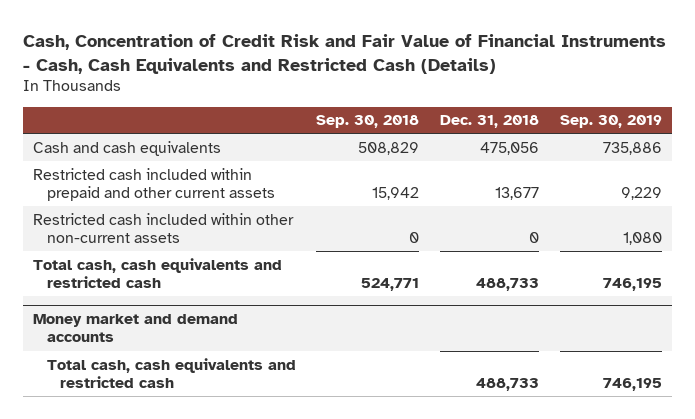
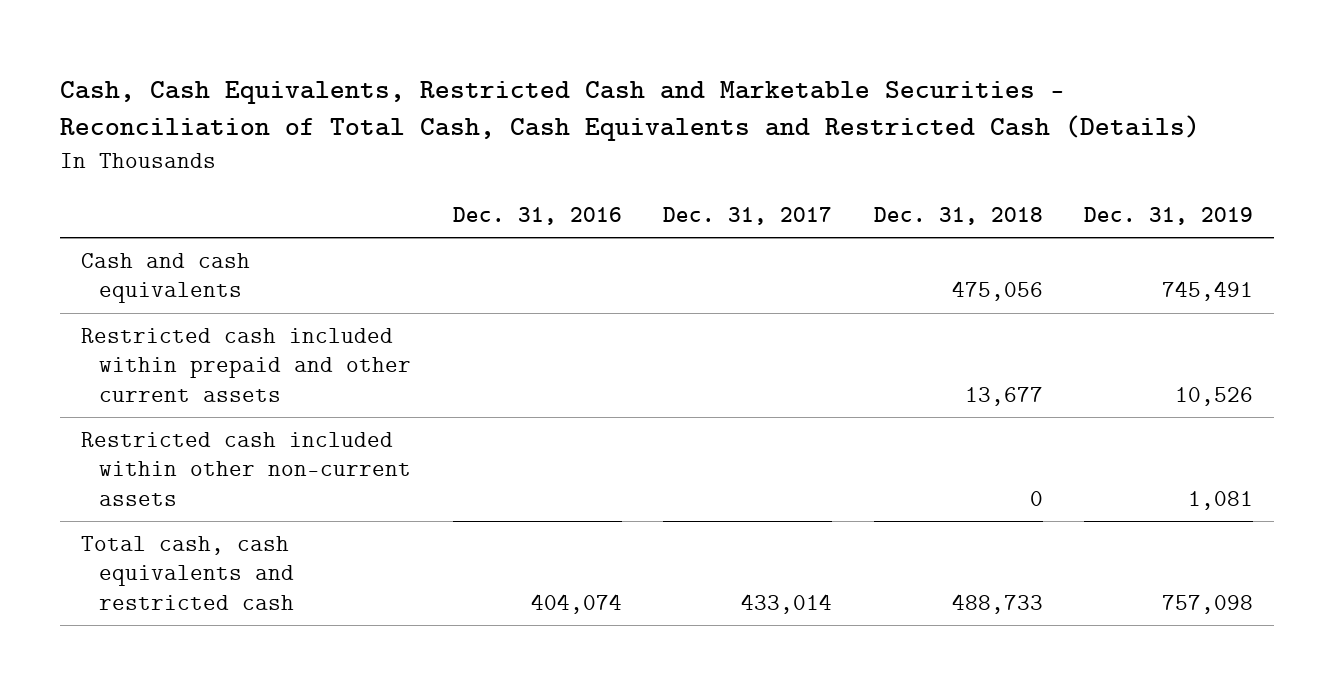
- Cash, Concentration of Credit Risk and Fair Value of Financial Instruments - Cash, Cash Equivalents and Restricted Cash (Details)
+ Cash, Cash Equivalents, Restricted Cash and Marketable Securities - Reconciliation of Total Cash, Cash Equivalents and Restricted Cash (Details)
- | Sep. 30, 2018 | Dec. 31, 2018 | Sep. 30, 2019
+ | Dec. 31, 2016 | Dec. 31, 2017 | Dec. 31, 2018 | Dec. 31, 2019
- Money market and demand accounts
- Total cash, cash equivalents and restricted cash | | 488,733 | 746,195

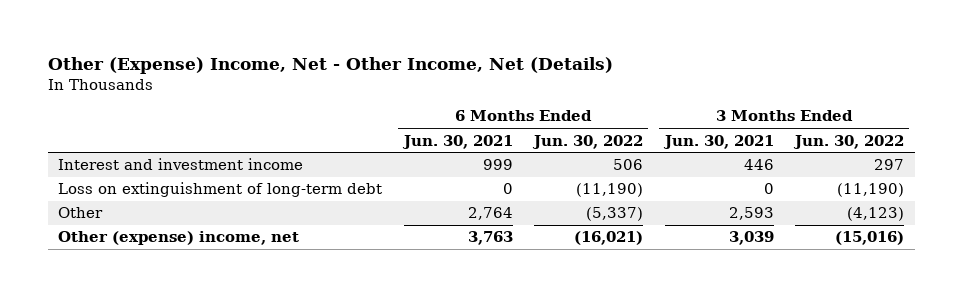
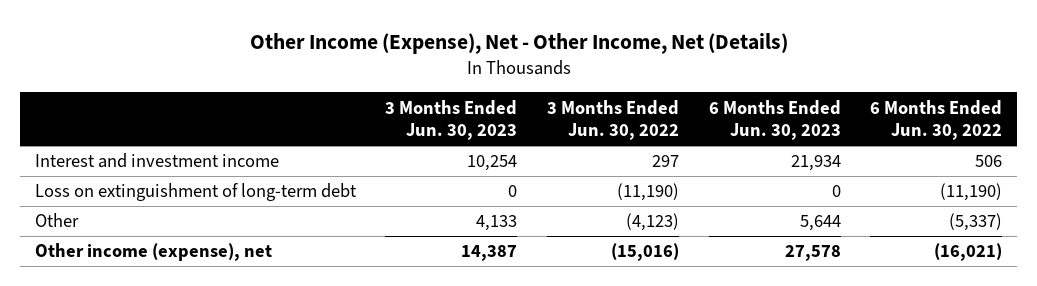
- Other (Expense) Income, Net - Other Income, Net (Details)
+ Other Income (Expense), Net - Other Income, Net (Details)
- | 6 Months Ended Jun. 30, 2021 | 6 Months Ended Jun. 30, 2022 | 3 Months Ended Jun. 30, 2021 | 3 Months Ended Jun. 30, 2022
+ | 3 Months Ended Jun. 30, 2023 | 3 Months Ended Jun. 30, 2022 | 6 Months Ended Jun. 30, 2023 | 6 Months Ended Jun. 30, 2022
- Other (expense) income, net | 3,763 | (16,021) | 3,039 | (15,016)
+ Other income (expense), net | 14,387 | (15,016) | 27,578 | (16,021)

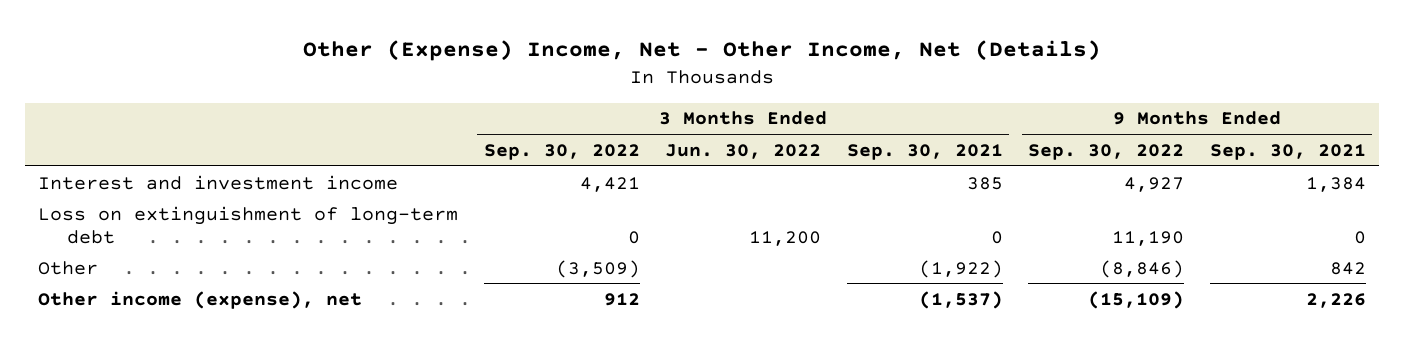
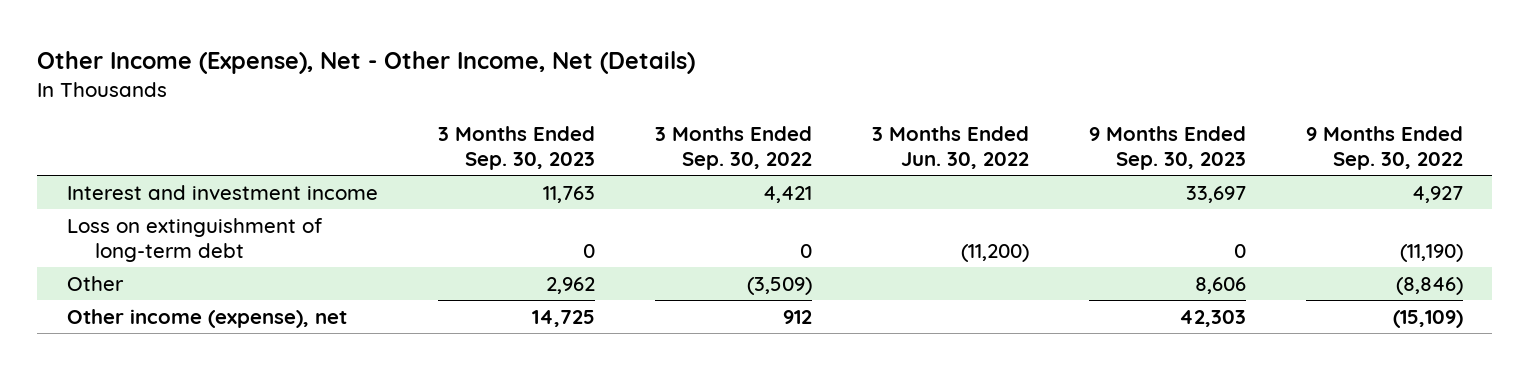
- Other (Expense) Income, Net - Other Income, Net (Details)
+ Other Income (Expense), Net - Other Income, Net (Details)
- | 3 Months Ended Sep. 30, 2022 | 3 Months Ended Jun. 30, 2022 | 3 Months Ended Sep. 30, 2021 | 9 Months Ended Sep. 30, 2022 | 9 Months Ended Sep. 30, 2021
+ | 3 Months Ended Sep. 30, 2023 | 3 Months Ended Sep. 30, 2022 | 3 Months Ended Jun. 30, 2022 | 9 Months Ended Sep. 30, 2023 | 9 Months Ended Sep. 30, 2022
- Loss on extinguishment of long-term debt | 0 | 11,200 | 0 | 11,190 | 0
+ Loss on extinguishment of long-term debt | 0 | 0 | (11,200) | 0 | (11,190)

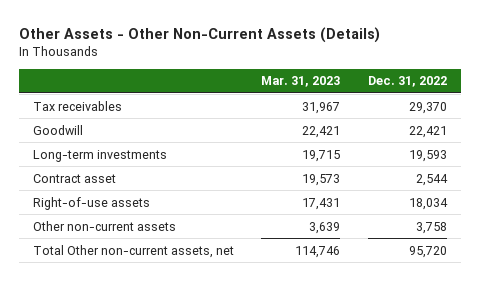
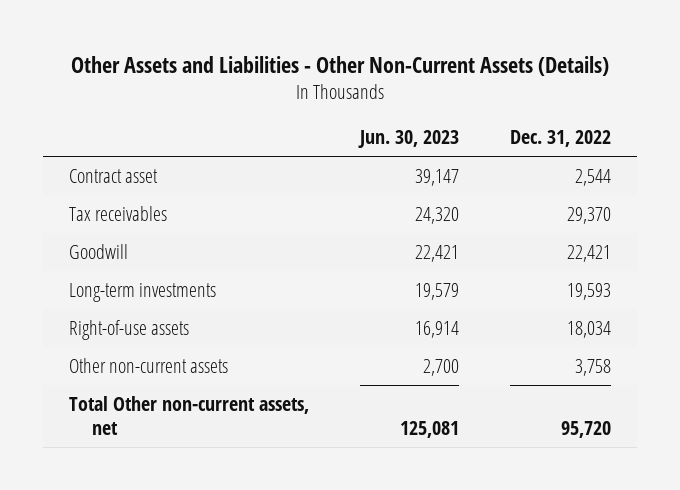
- Other Assets - Other Non-Current Assets (Details)
+ Other Assets and Liabilities - Other Non-Current Assets (Details)
- | Mar. 31, 2023 | Dec. 31, 2022
+ | Jun. 30, 2023 | Dec. 31, 2022
moved up: Contract asset | 39,147 | 2,544

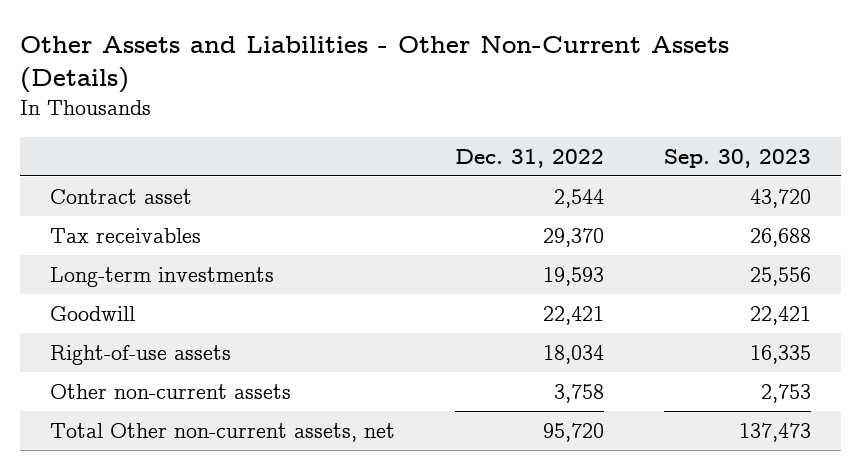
- | Jun. 30, 2023 | Dec. 31, 2022
+ | Dec. 31, 2022 | Sep. 30, 2023
moved down: Goodwill | 22,421 | 22,421

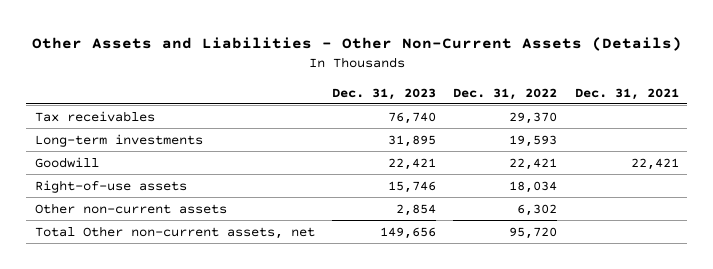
- | Dec. 31, 2022 | Sep. 30, 2023
+ | Dec. 31, 2023 | Dec. 31, 2022 | Dec. 31, 2021
- Contract asset | 2,544 | 43,720
- Other non-current assets | 3,758 | 2,753
+ Other non-current assets | 2,854 | 6,302 |

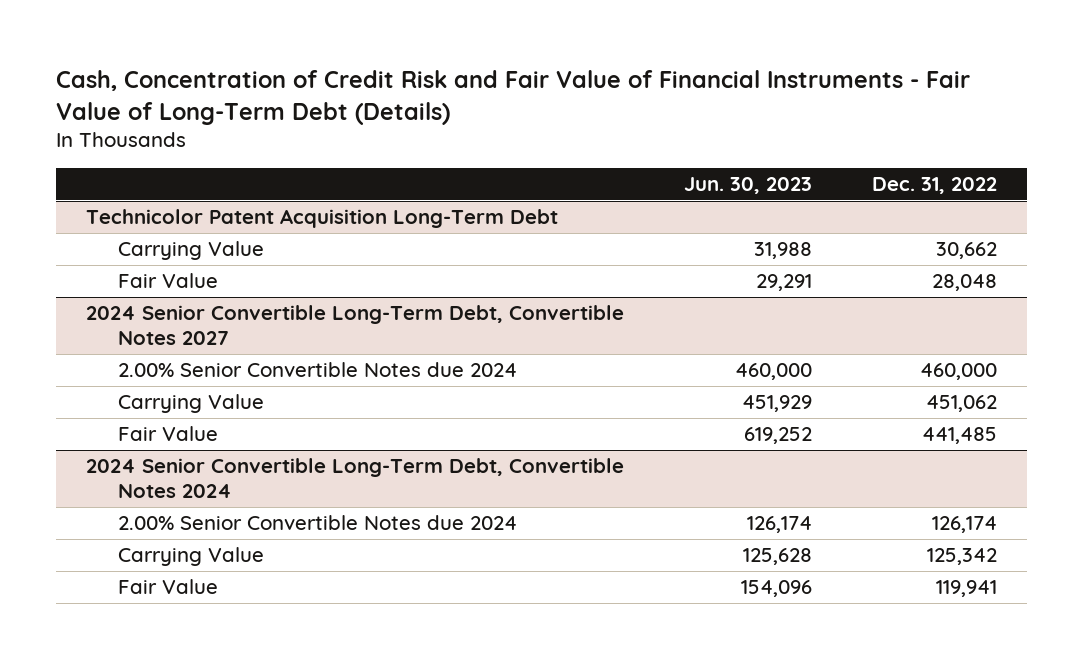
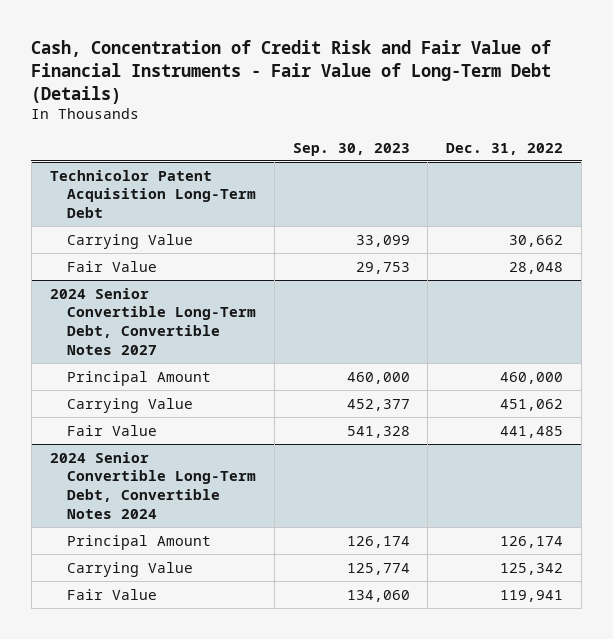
- | Jun. 30, 2023 | Dec. 31, 2022
+ | Sep. 30, 2023 | Dec. 31, 2022
@ 2024 Senior Convertible Long-Term Debt, Convertible Notes 2027
- 2.00% Senior Convertible Notes due 2024 | 460,000 | 460,000
+ Principal Amount | 460,000 | 460,000
@ 2024 Senior Convertible Long-Term Debt, Convertible Notes 2024
- 2.00% Senior Convertible Notes due 2024 | 126,174 | 126,174
+ Principal Amount | 126,174 | 126,174

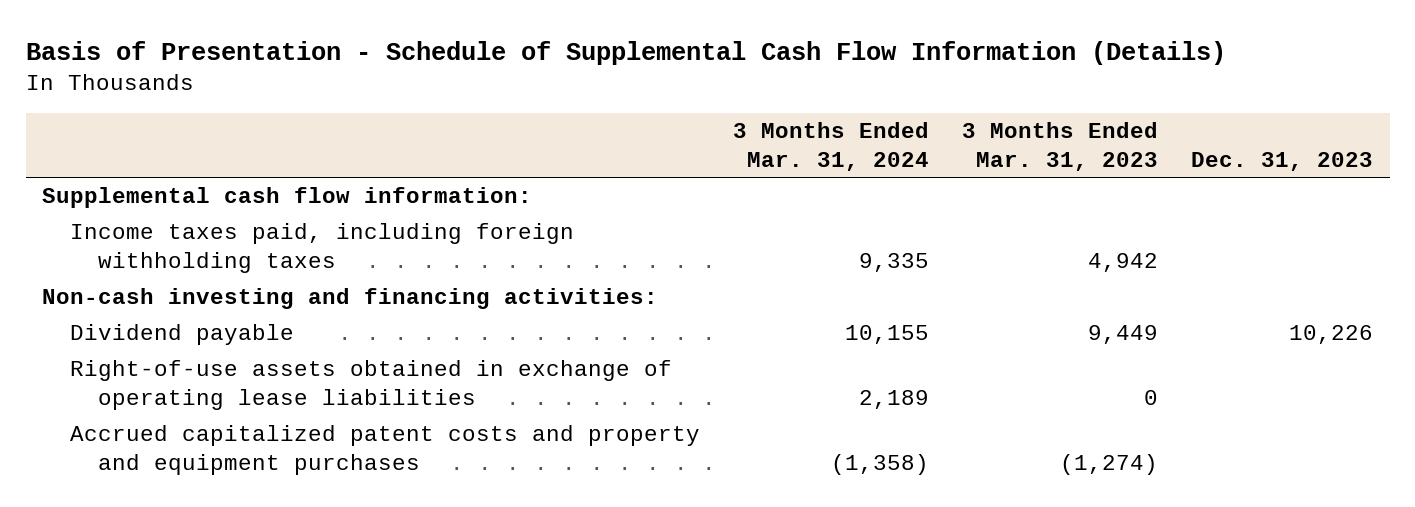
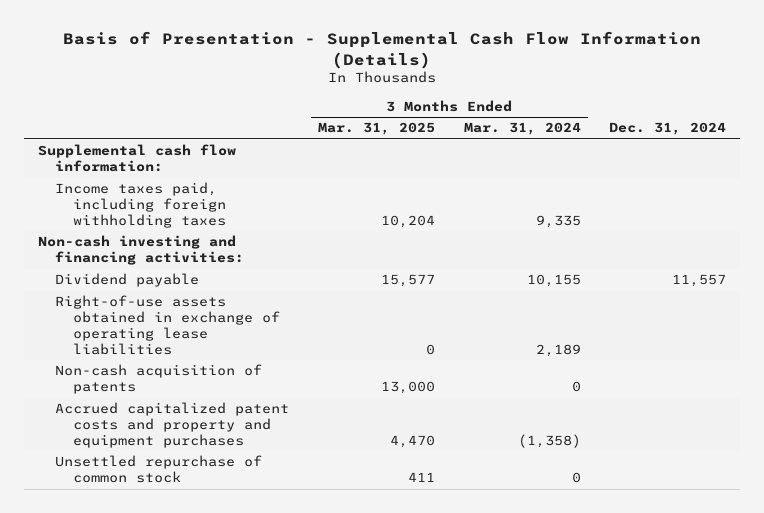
- Basis of Presentation - Schedule of Supplemental Cash Flow Information (Details)
+ Basis of Presentation - Supplemental Cash Flow Information (Details)
- | 3 Months Ended Mar. 31, 2024 | 3 Months Ended Mar. 31, 2023 | Dec. 31, 2023
+ | 3 Months Ended Mar. 31, 2025 | 3 Months Ended Mar. 31, 2024 | Dec. 31, 2024
+ Non-cash acquisition of patents | 13,000 | 0 |
+ Unsettled repurchase of common stock | 411 | 0 |

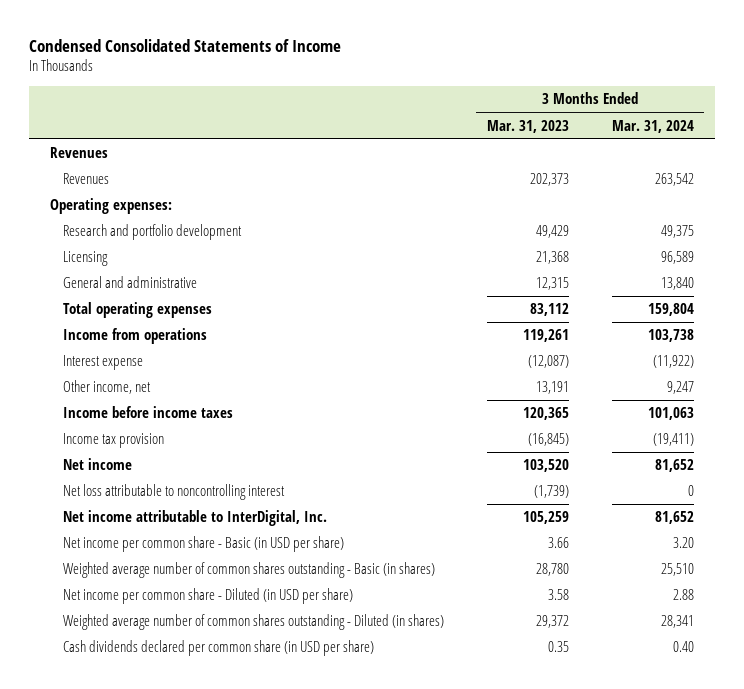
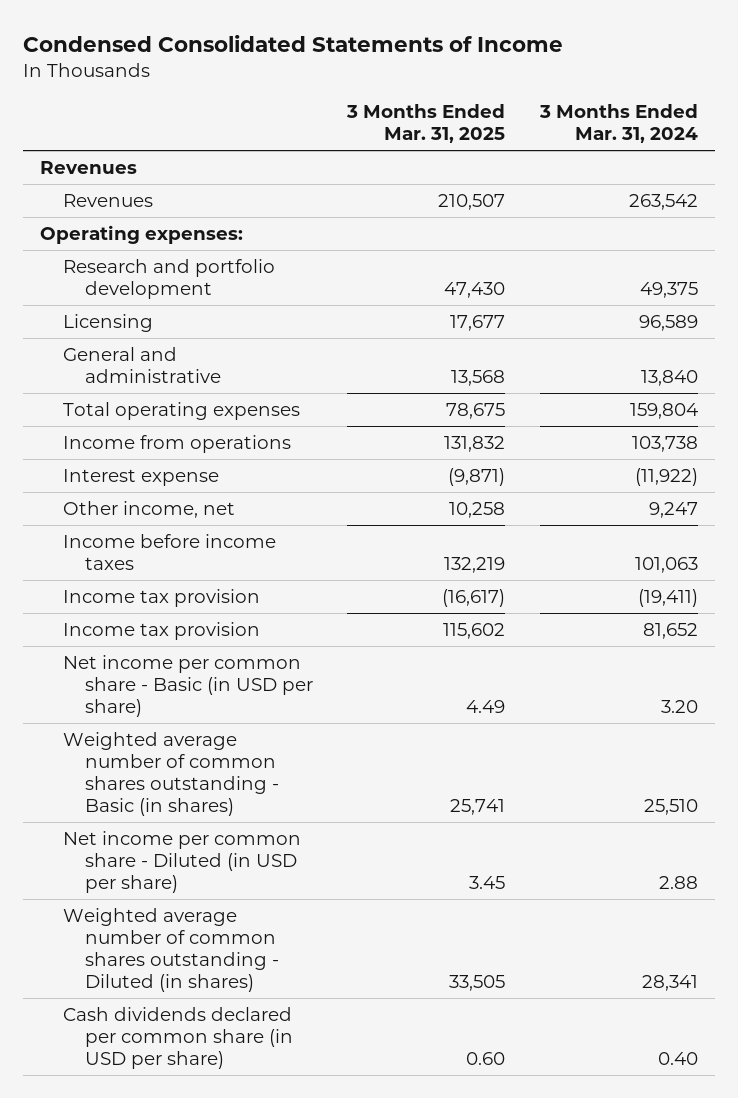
- | 3 Months Ended Mar. 31, 2023 | 3 Months Ended Mar. 31, 2024
+ | 3 Months Ended Mar. 31, 2025 | 3 Months Ended Mar. 31, 2024
- Net income | 103,520 | 81,652
- Net loss attributable to noncontrolling interest | (1,739) | 0
- Net income attributable to InterDigital, Inc. | 105,259 | 81,652
+ Income tax provision | 115,602 | 81,652

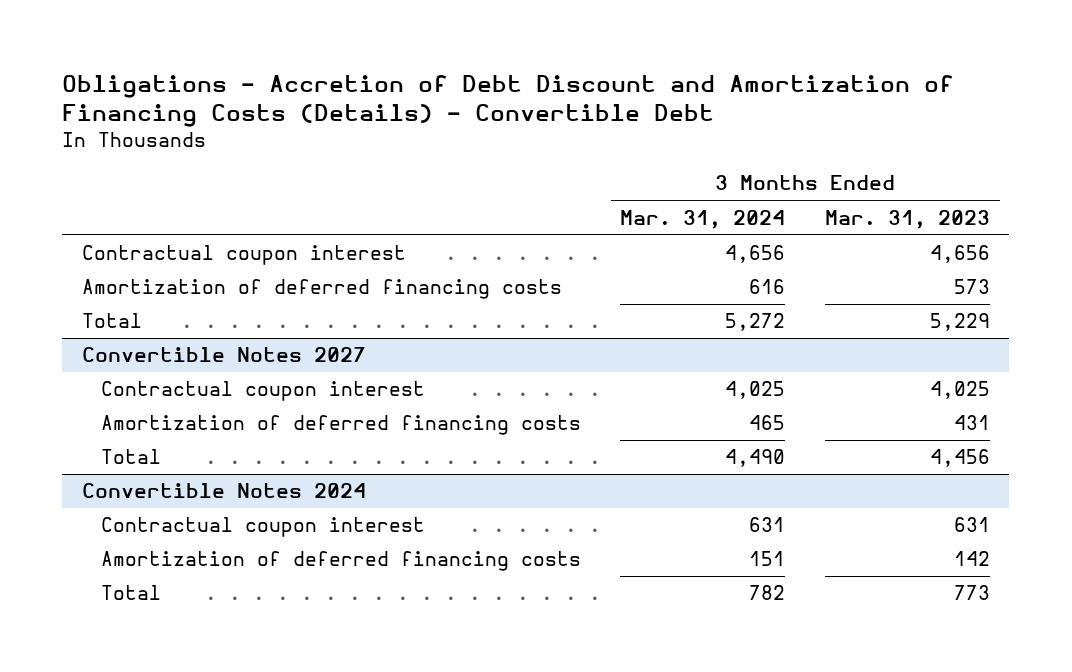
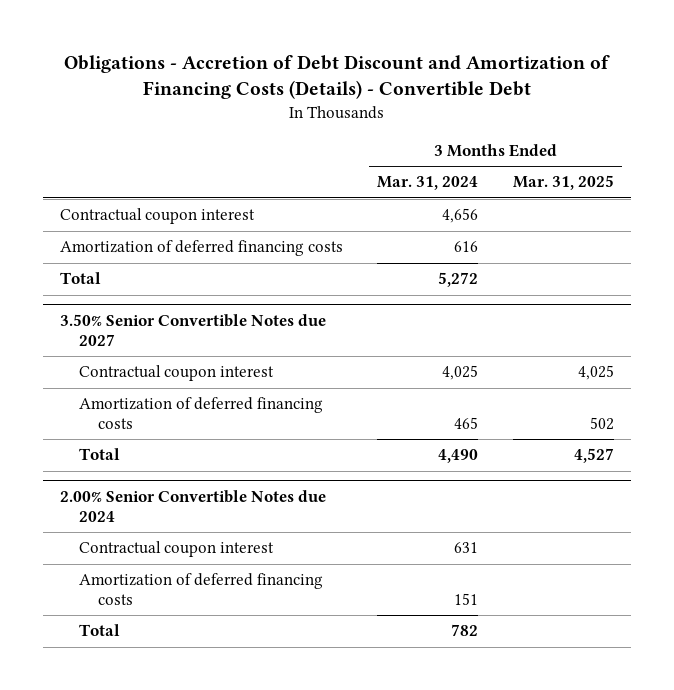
- | 3 Months Ended Mar. 31, 2024 | 3 Months Ended Mar. 31, 2023
+ | 3 Months Ended Mar. 31, 2024 | 3 Months Ended Mar. 31, 2025
- Convertible Notes 2027
+ 3.50% Senior Convertible Notes due 2027
- Convertible Notes 2024
+ 2.00% Senior Convertible Notes due 2024

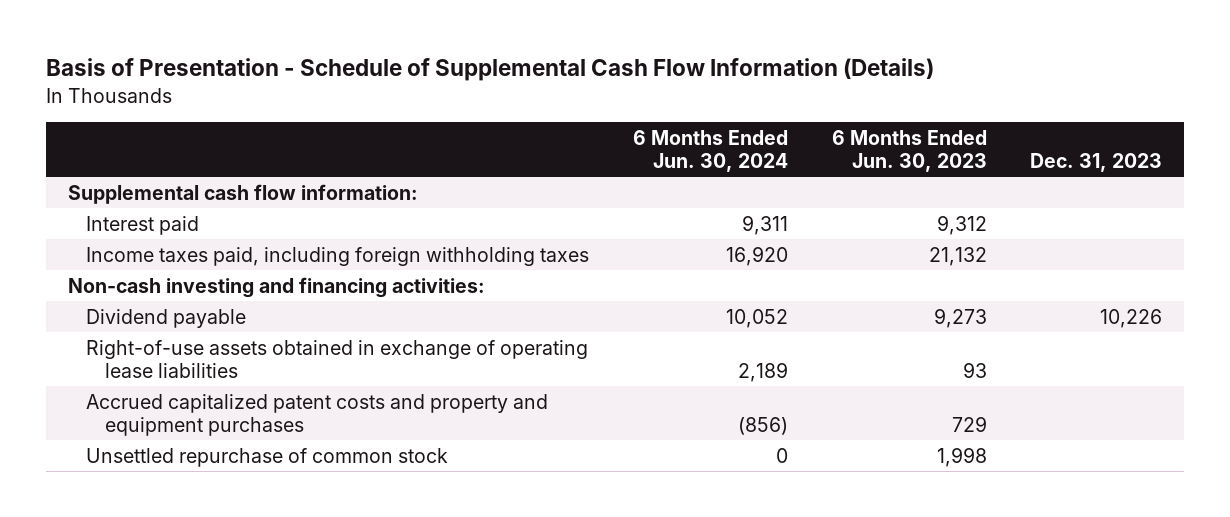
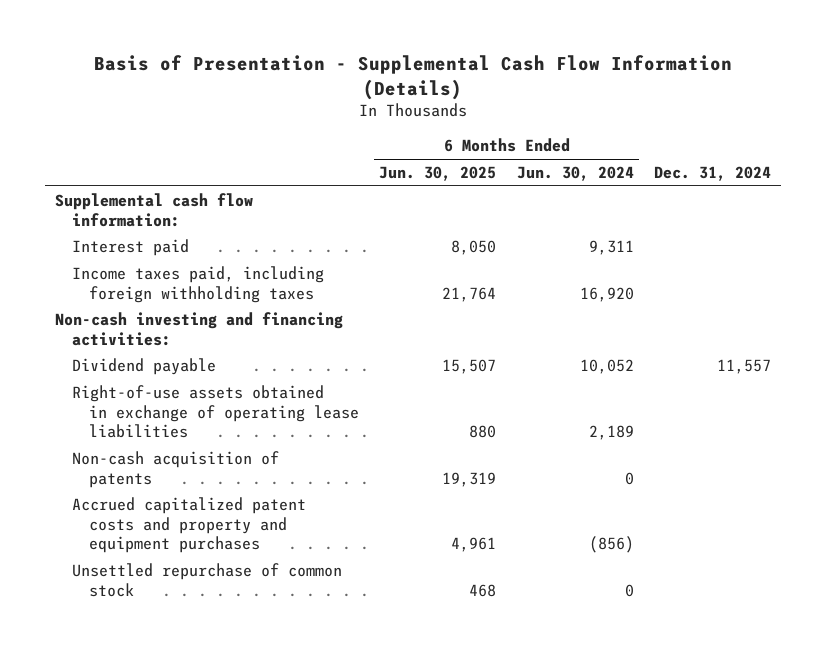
- Basis of Presentation - Schedule of Supplemental Cash Flow Information (Details)
+ Basis of Presentation - Supplemental Cash Flow Information (Details)
- | 6 Months Ended Jun. 30, 2024 | 6 Months Ended Jun. 30, 2023 | Dec. 31, 2023
+ | 6 Months Ended Jun. 30, 2025 | 6 Months Ended Jun. 30, 2024 | Dec. 31, 2024
+ Non-cash acquisition of patents | 19,319 | 0 |

